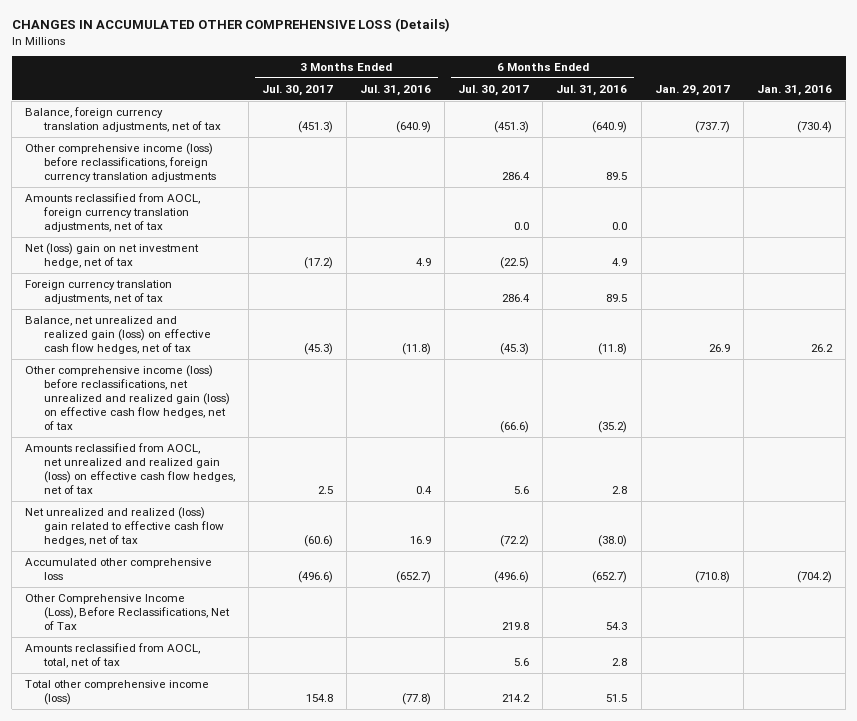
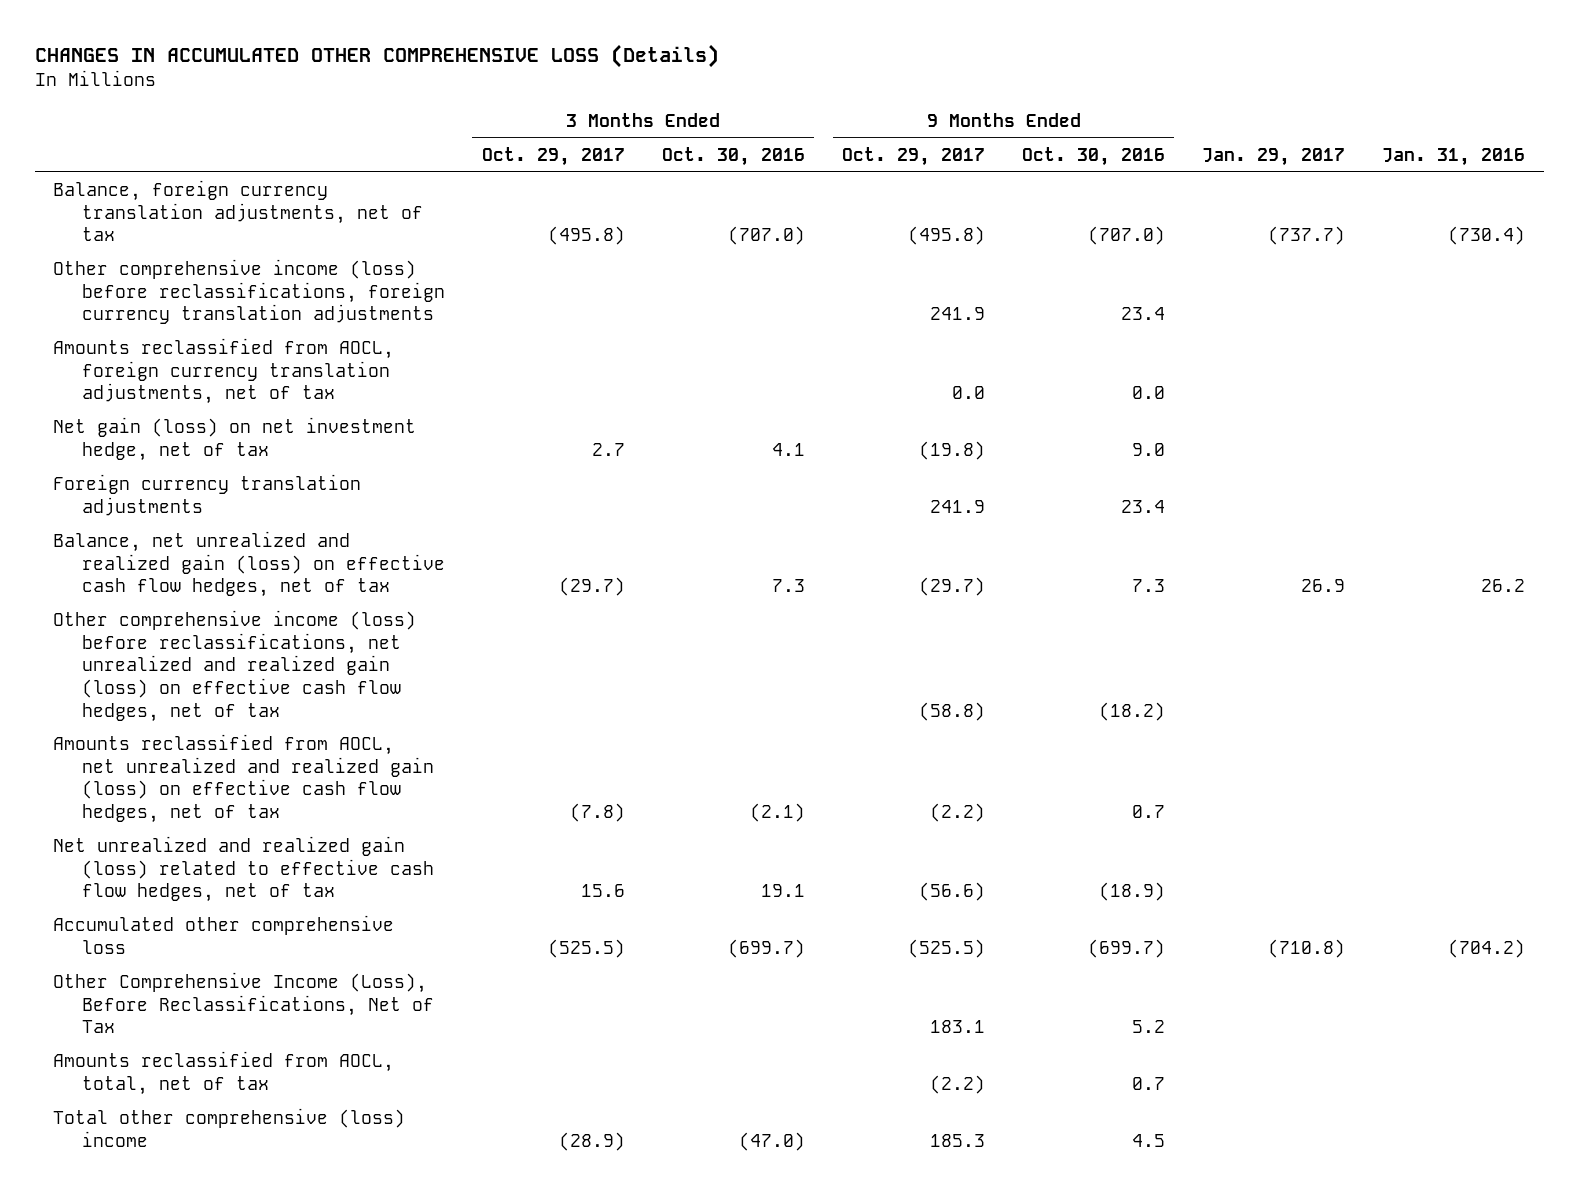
- | 3 Months Ended Jul. 30, 2017 | 3 Months Ended Jul. 31, 2016 | 6 Months Ended Jul. 30, 2017 | 6 Months Ended Jul. 31, 2016 | Jan. 29, 2017 | Jan. 31, 2016
+ | 3 Months Ended Oct. 29, 2017 | 3 Months Ended Oct. 30, 2016 | 9 Months Ended Oct. 29, 2017 | 9 Months Ended Oct. 30, 2016 | Jan. 29, 2017 | Jan. 31, 2016
- Net (loss) gain on net investment hedge, net of tax | (17.2) | 4.9 | (22.5) | 4.9 | |
- Foreign currency translation adjustments, net of tax | | | 286.4 | 89.5 | |
+ Net gain (loss) on net investment hedge, net of tax | 2.7 | 4.1 | (19.8) | 9.0 | |
+ Foreign currency translation adjustments | | | 241.9 | 23.4 | |
- Net unrealized and realized (loss) gain related to effective cash flow hedges, net of tax | (60.6) | 16.9 | (72.2) | (38.0) | |
+ Net unrealized and realized gain (loss) related to effective cash flow hedges, net of tax | 15.6 | 19.1 | (56.6) | (18.9) | |
- Total other comprehensive income (loss) | 154.8 | (77.8) | 214.2 | 51.5 | |
+ Total other comprehensive (loss) income | (28.9) | (47.0) | 185.3 | 4.5 | |

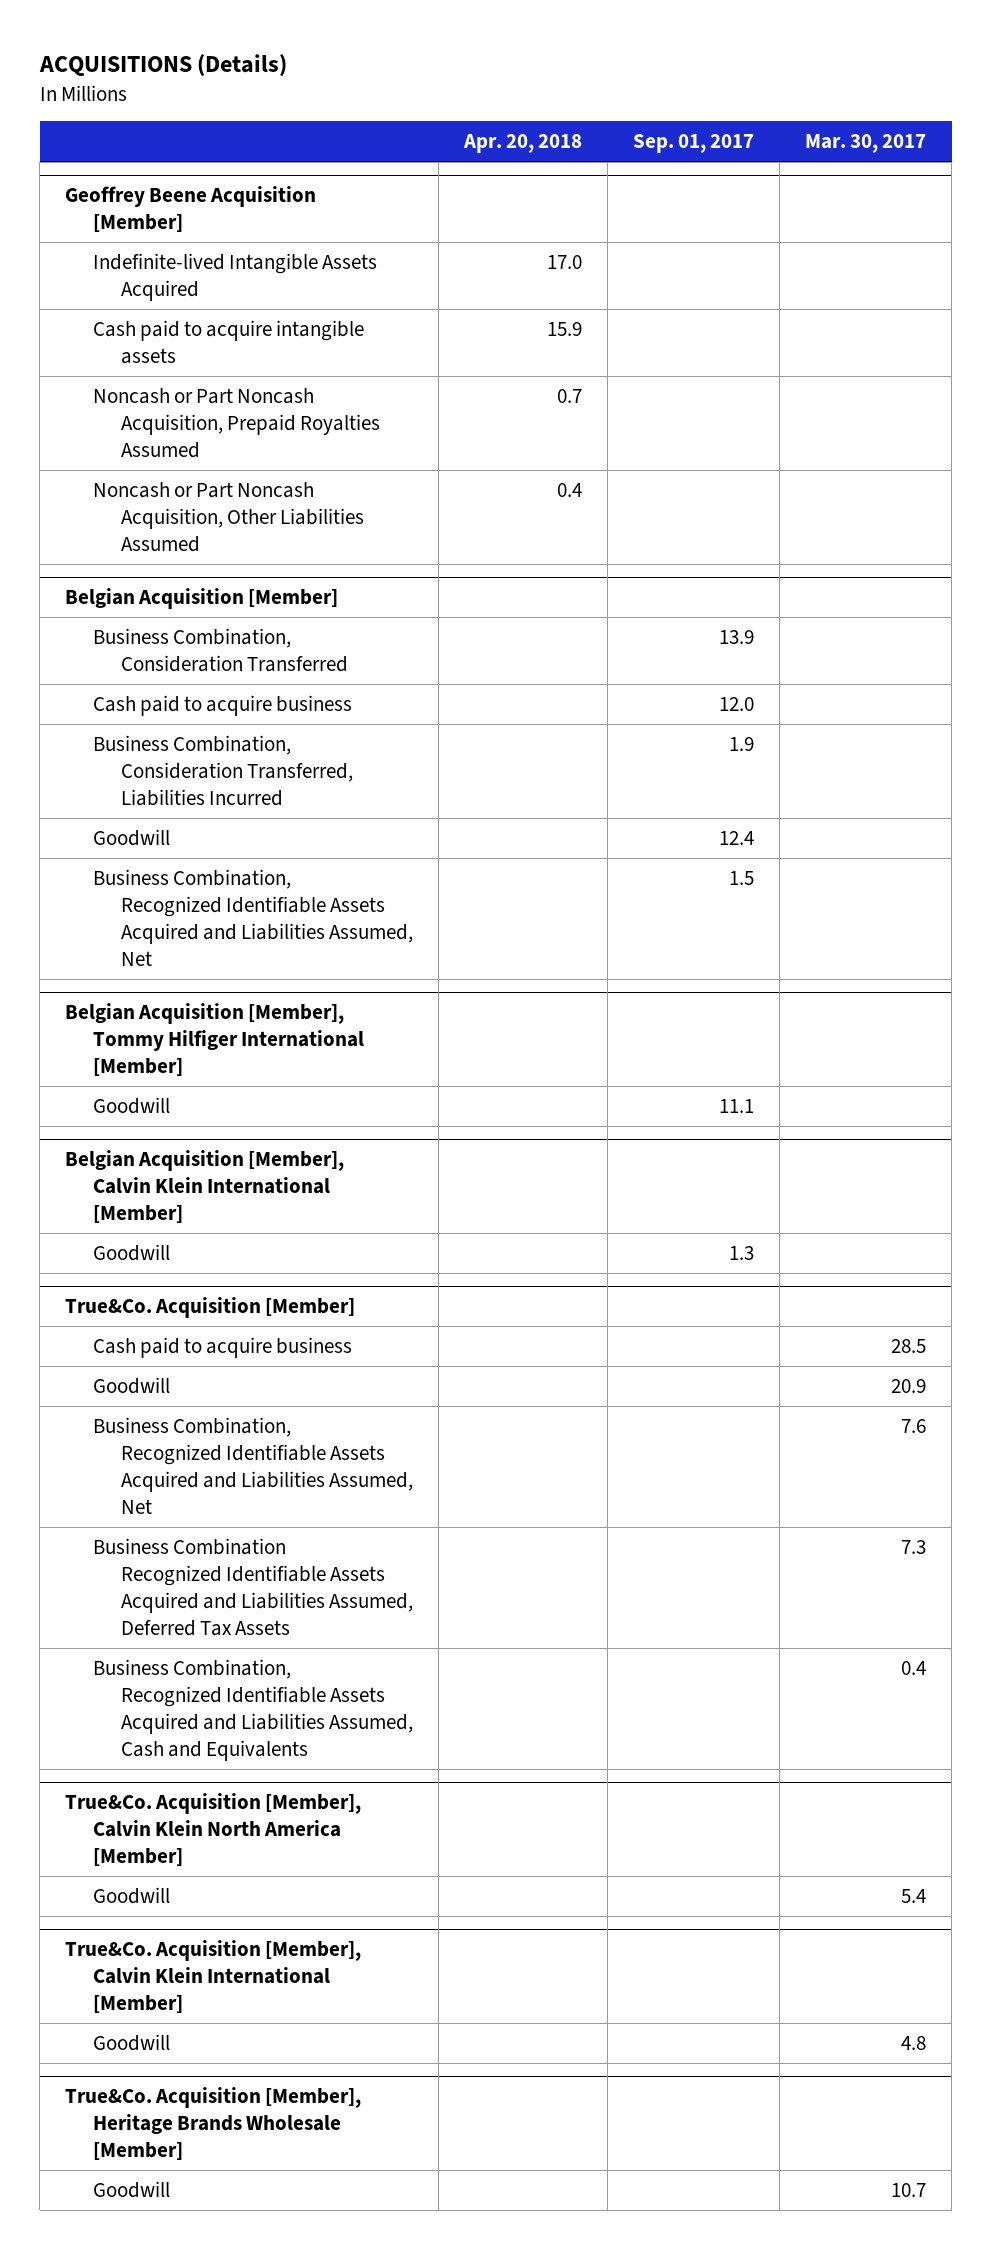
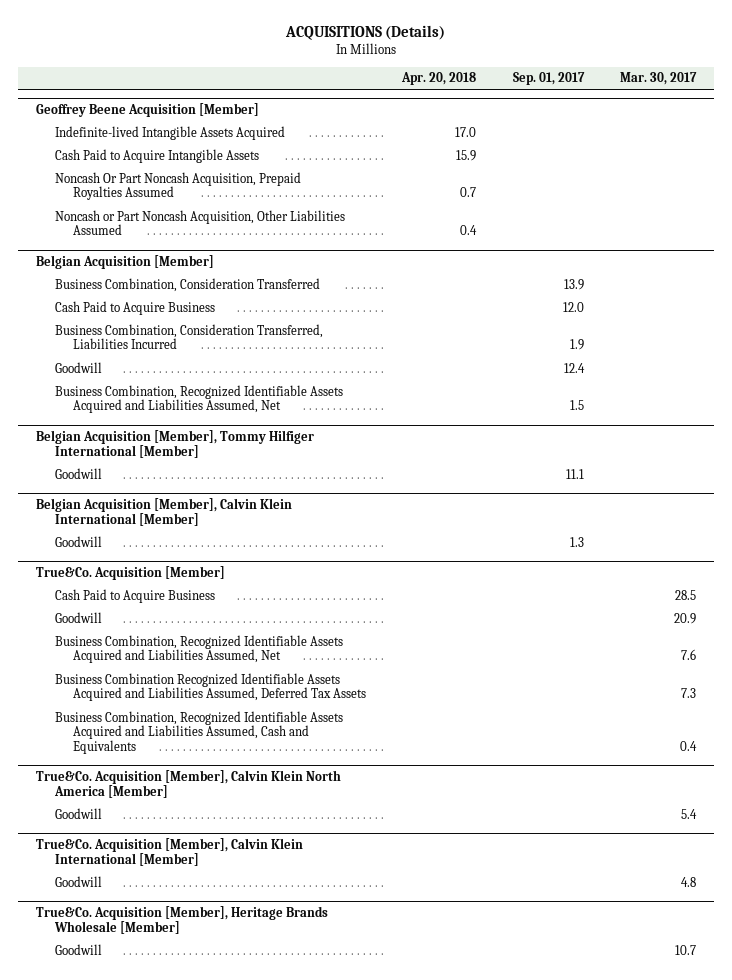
@ Geoffrey Beene Acquisition [Member]
- Cash paid to acquire intangible assets | 15.9 | |
- Noncash or Part Noncash Acquisition, Prepaid Royalties Assumed | 0.7 | |
+ Cash Paid to Acquire Intangible Assets | 15.9 | |
+ Noncash Or Part Noncash Acquisition, Prepaid Royalties Assumed | 0.7 | |
@ Belgian Acquisition [Member]
- Cash paid to acquire business | | 12.0 |
+ Cash Paid to Acquire Business | | 12.0 |
@ True&Co. Acquisition [Member]
- Cash paid to acquire business | | | 28.5
+ Cash Paid to Acquire Business | | | 28.5

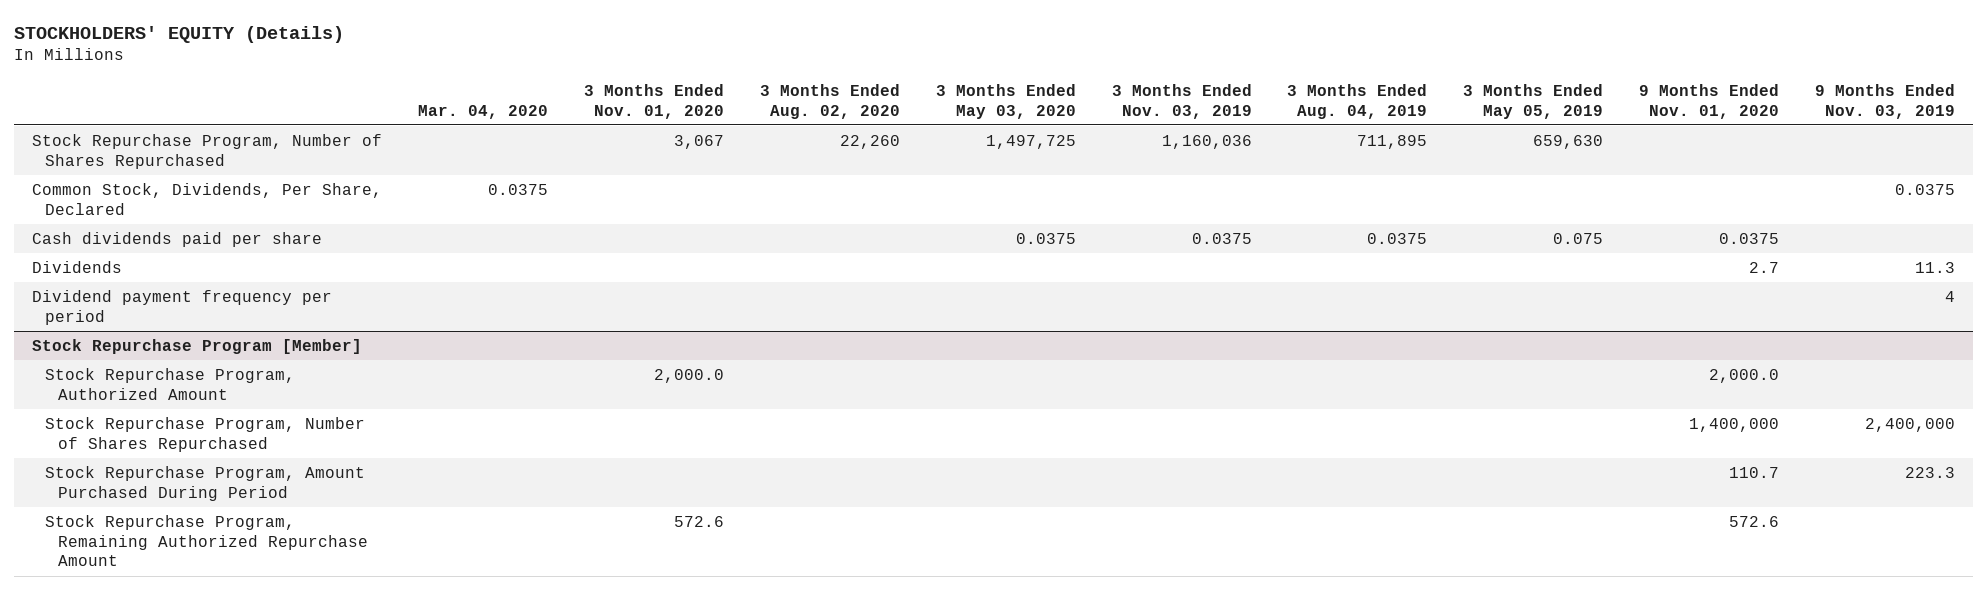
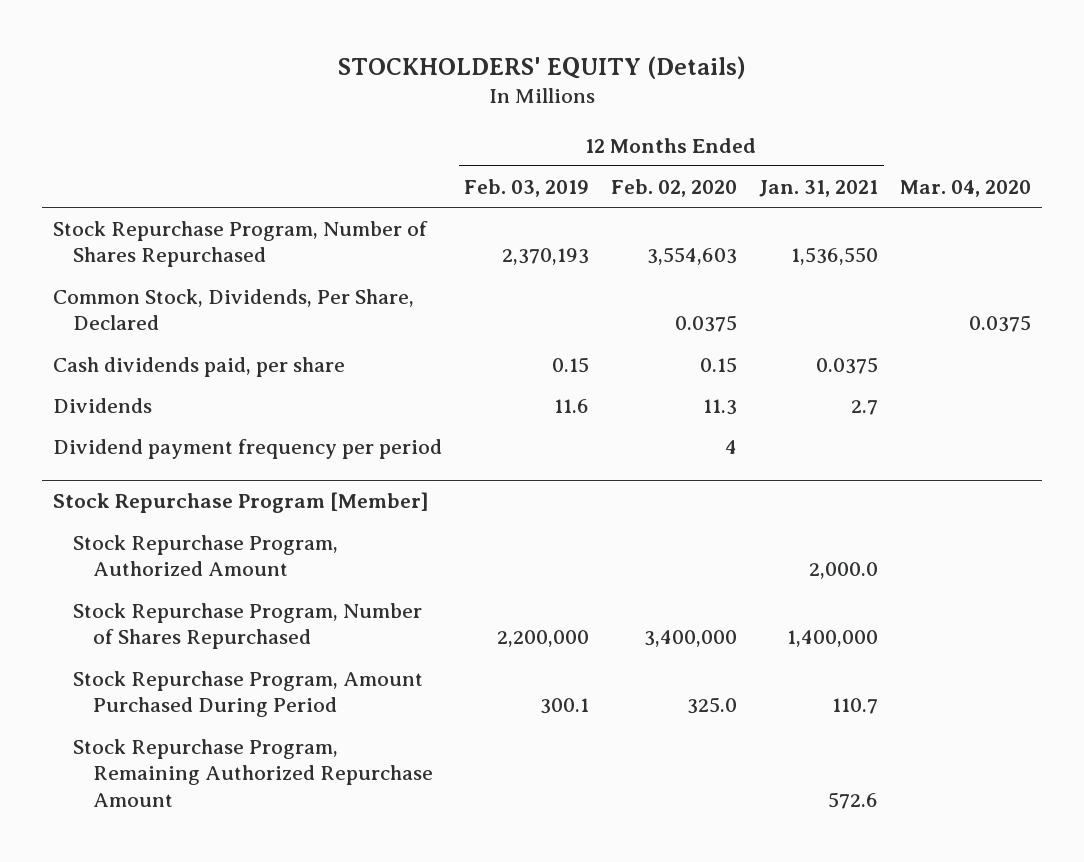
- | Mar. 04, 2020 | 3 Months Ended Nov. 01, 2020 | 3 Months Ended Aug. 02, 2020 | 3 Months Ended May 03, 2020 | 3 Months Ended Nov. 03, 2019 | 3 Months Ended Aug. 04, 2019 | 3 Months Ended May 05, 2019 | 9 Months Ended Nov. 01, 2020 | 9 Months Ended Nov. 03, 2019
+ | 12 Months Ended Feb. 03, 2019 | 12 Months Ended Feb. 02, 2020 | 12 Months Ended Jan. 31, 2021 | Mar. 04, 2020
- Cash dividends paid per share | | | | 0.0375 | 0.0375 | 0.0375 | 0.075 | 0.0375 |
+ Cash dividends paid, per share | 0.15 | 0.15 | 0.0375 |

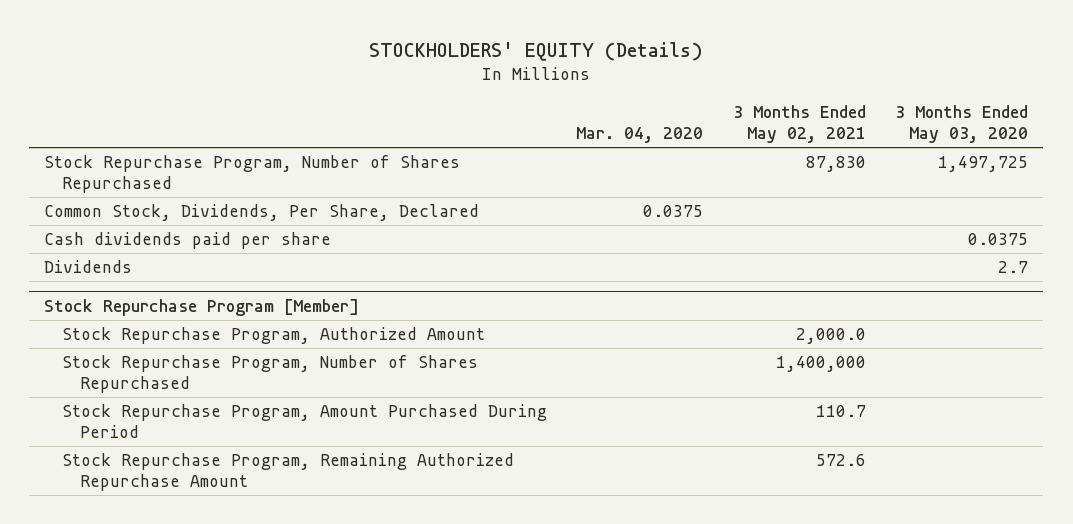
- | 12 Months Ended Feb. 03, 2019 | 12 Months Ended Feb. 02, 2020 | 12 Months Ended Jan. 31, 2021 | Mar. 04, 2020
+ | Mar. 04, 2020 | 3 Months Ended May 02, 2021 | 3 Months Ended May 03, 2020
- Cash dividends paid, per share | 0.15 | 0.15 | 0.0375 |
+ Cash dividends paid per share | | | 0.0375
- Dividend payment frequency per period | | 4 | |

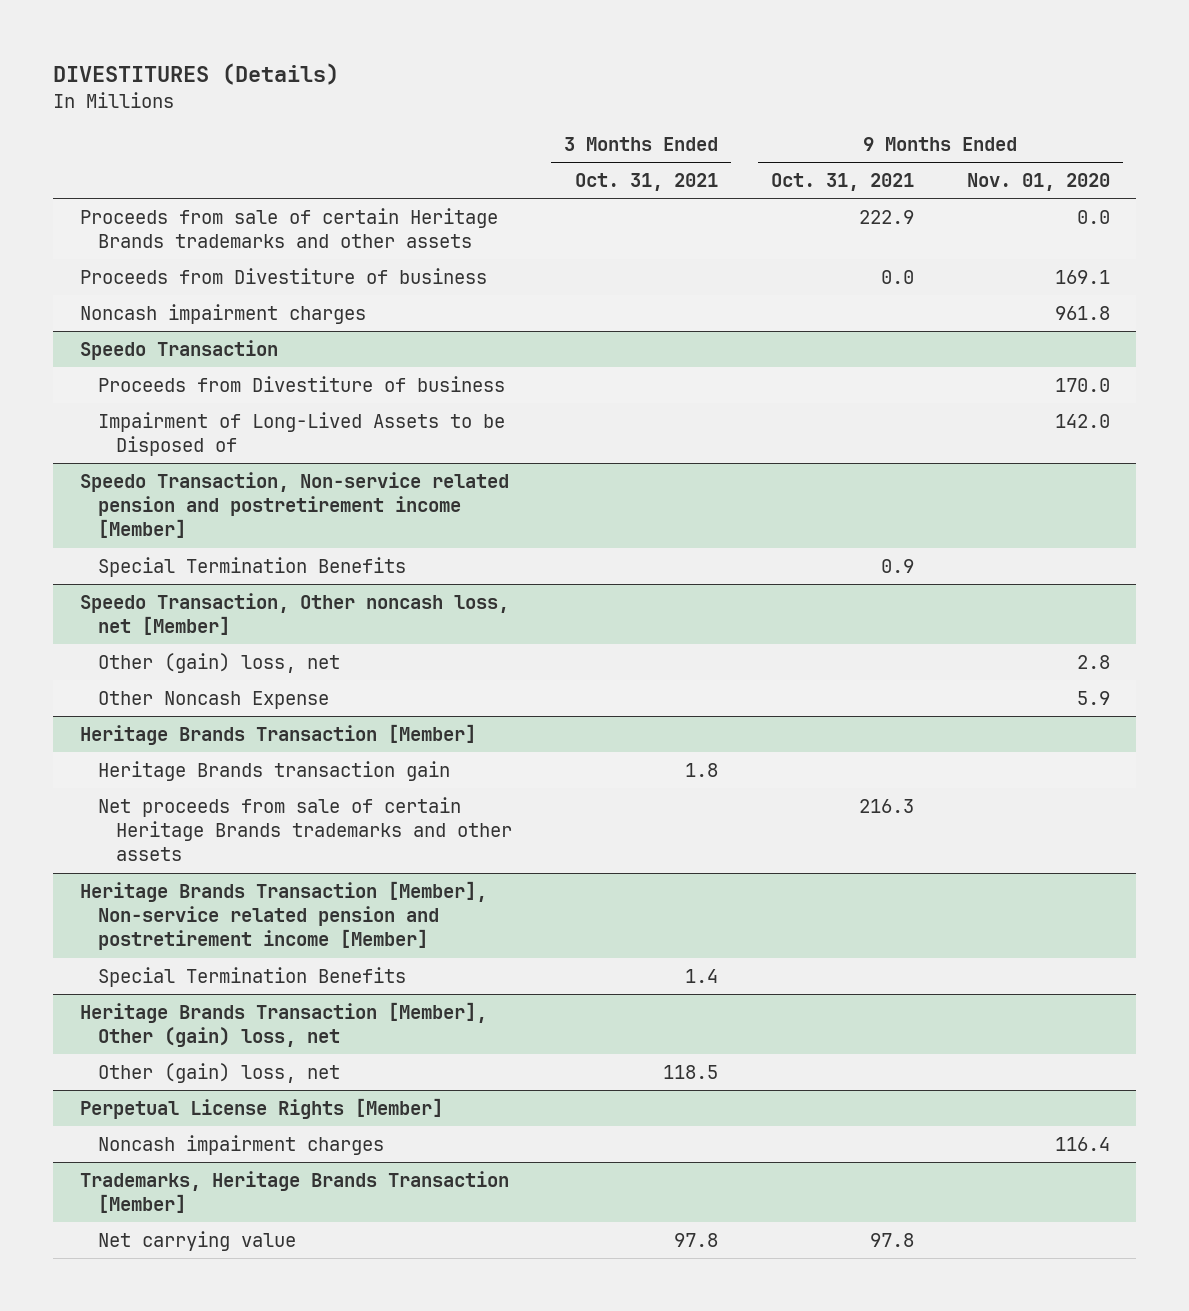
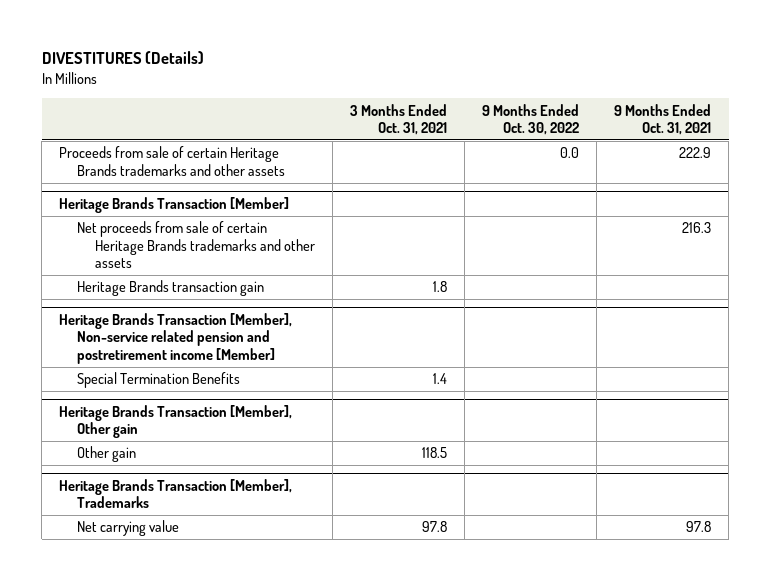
- | 3 Months Ended Oct. 31, 2021 | 9 Months Ended Oct. 31, 2021 | 9 Months Ended Nov. 01, 2020
+ | 3 Months Ended Oct. 31, 2021 | 9 Months Ended Oct. 30, 2022 | 9 Months Ended Oct. 31, 2021
- Proceeds from Divestiture of business | | 0.0 | 169.1
- Noncash impairment charges | | | 961.8
- Speedo Transaction
- Proceeds from Divestiture of business | | | 170.0
- Impairment of Long-Lived Assets to be Disposed of | | | 142.0
- Speedo Transaction, Non-service related pension and postretirement income [Member]
- Special Termination Benefits | | 0.9 |
- Speedo Transaction, Other noncash loss, net [Member]
- Other (gain) loss, net | | | 2.8
- Other Noncash Expense | | | 5.9
@ Heritage Brands Transaction [Member]
moved down: Heritage Brands transaction gain | 1.8 | |
- Heritage Brands Transaction [Member], Other (gain) loss, net
- Other (gain) loss, net | 118.5 | |
- Perpetual License Rights [Member]
- Noncash impairment charges | | | 116.4
- Trademarks, Heritage Brands Transaction [Member]
+ Heritage Brands Transaction [Member], Other gain
+ Other gain | 118.5 | |
+ Heritage Brands Transaction [Member], Trademarks

